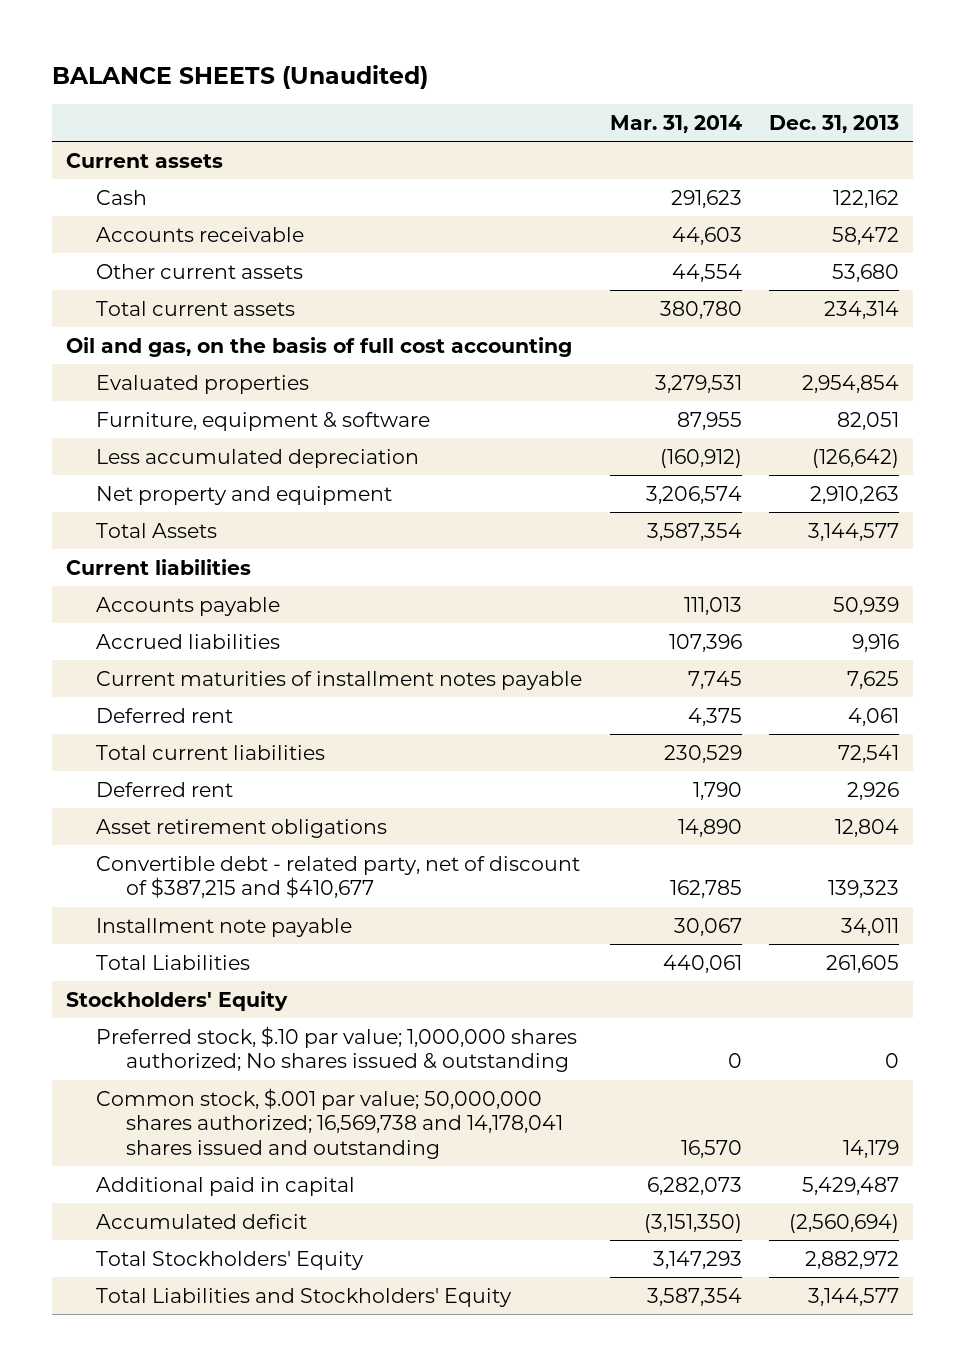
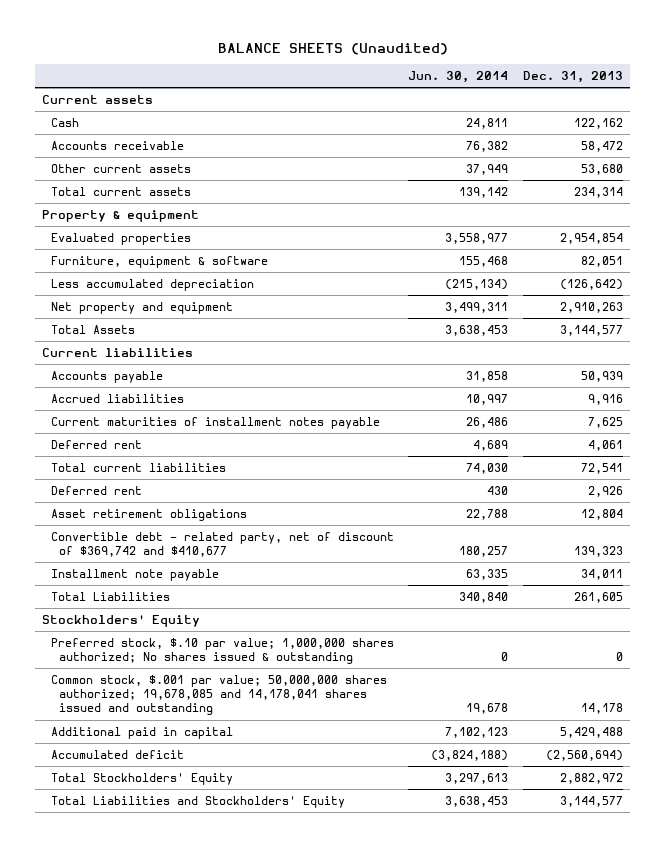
- | Mar. 31, 2014 | Dec. 31, 2013
+ | Jun. 30, 2014 | Dec. 31, 2013
- Oil and gas, on the basis of full cost accounting
+ Property & equipment
- Convertible debt - related party, net of discount of $387,215 and $410,677 | 162,785 | 139,323
+ Convertible debt - related party, net of discount of $369,742 and $410,677 | 180,257 | 139,323
- Common stock, $.001 par value; 50,000,000 shares authorized; 16,569,738 and 14,178,041 shares issued and outstanding | 16,570 | 14,179
- Additional paid in capital | 6,282,073 | 5,429,487
+ Common stock, $.001 par value; 50,000,000 shares authorized; 19,678,085 and 14,178,041 shares issued and outstanding | 19,678 | 14,178
+ Additional paid in capital | 7,102,123 | 5,429,488

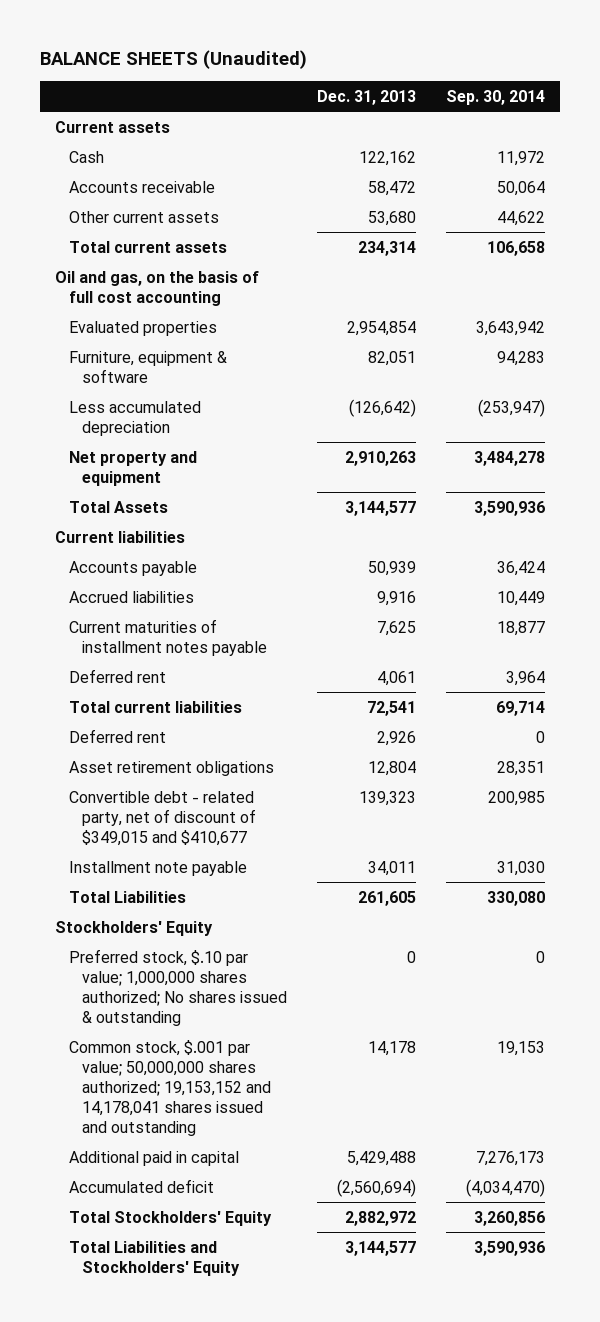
- | Jun. 30, 2014 | Dec. 31, 2013
+ | Dec. 31, 2013 | Sep. 30, 2014
- Property & equipment
+ Oil and gas, on the basis of full cost accounting
- Convertible debt - related party, net of discount of $369,742 and $410,677 | 180,257 | 139,323
+ Convertible debt - related party, net of discount of $349,015 and $410,677 | 139,323 | 200,985
- Common stock, $.001 par value; 50,000,000 shares authorized; 19,678,085 and 14,178,041 shares issued and outstanding | 19,678 | 14,178
+ Common stock, $.001 par value; 50,000,000 shares authorized; 19,153,152 and 14,178,041 shares issued and outstanding | 14,178 | 19,153

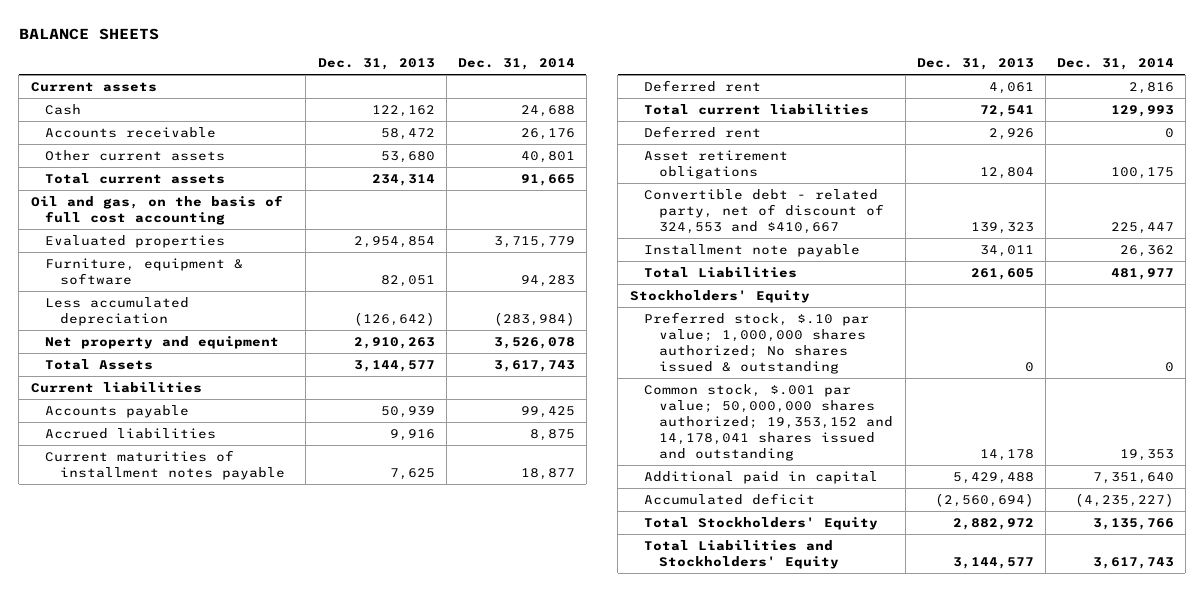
- BALANCE SHEETS (Unaudited)
+ BALANCE SHEETS
- | Dec. 31, 2013 | Sep. 30, 2014
+ | Dec. 31, 2013 | Dec. 31, 2014
- Convertible debt - related party, net of discount of $349,015 and $410,677 | 139,323 | 200,985
+ Convertible debt - related party, net of discount of 324,553 and $410,667 | 139,323 | 225,447
- Common stock, $.001 par value; 50,000,000 shares authorized; 19,153,152 and 14,178,041 shares issued and outstanding | 14,178 | 19,153
+ Common stock, $.001 par value; 50,000,000 shares authorized; 19,353,152 and 14,178,041 shares issued and outstanding | 14,178 | 19,353

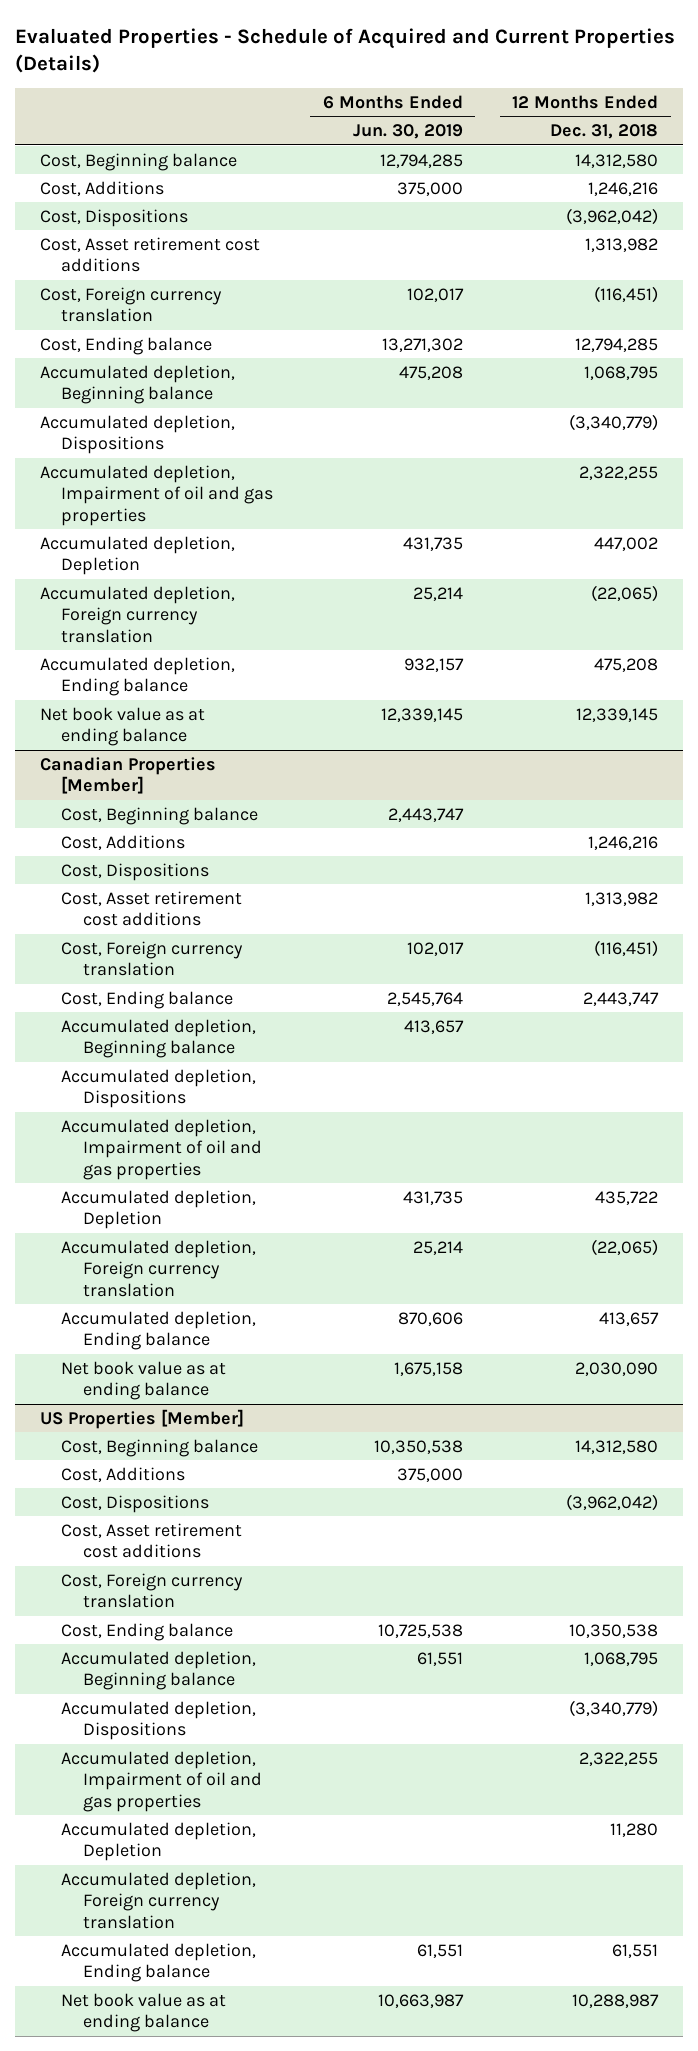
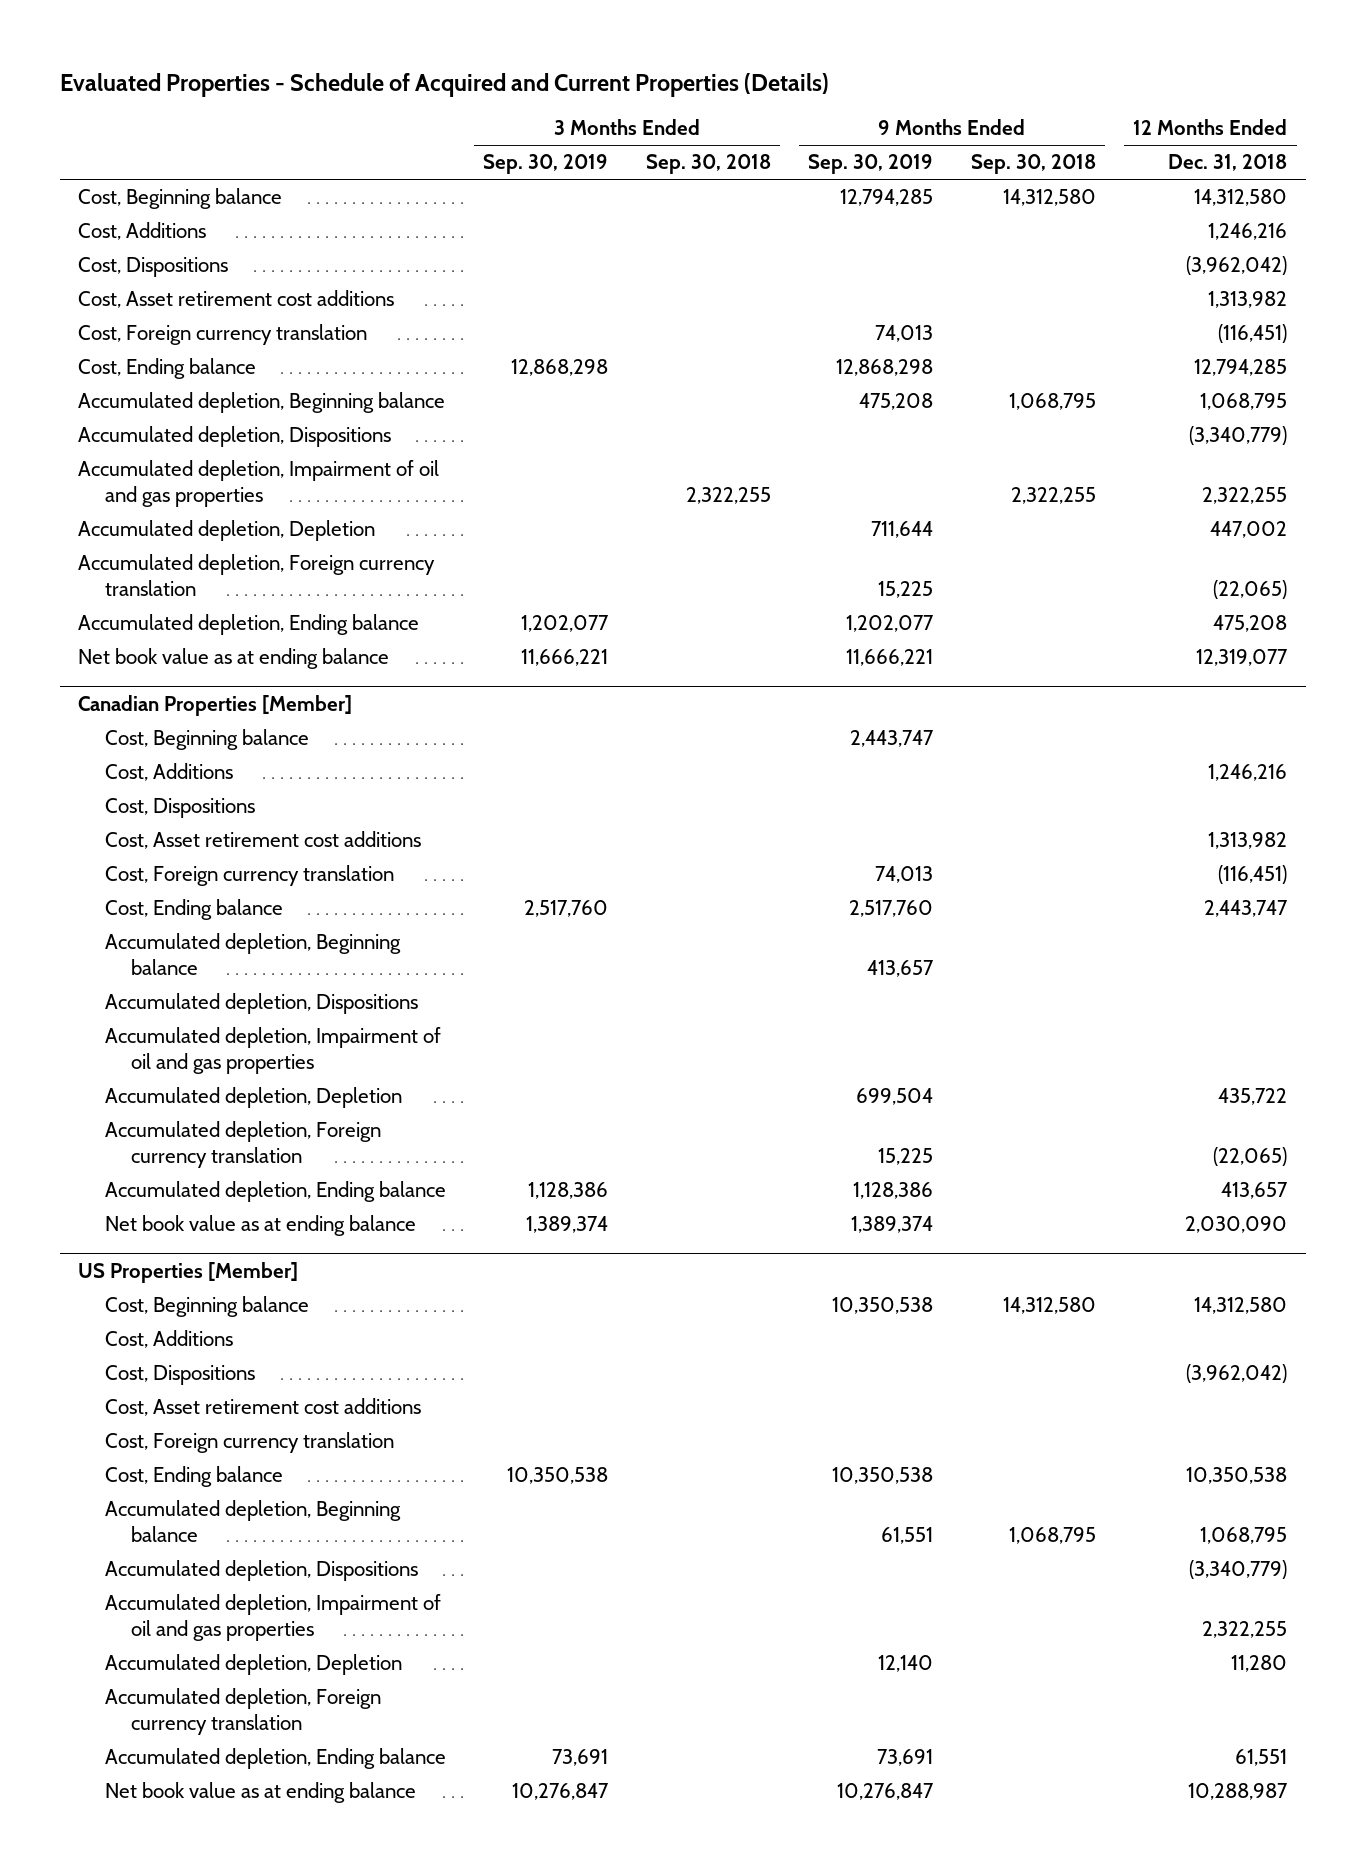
- | 6 Months Ended Jun. 30, 2019 | 12 Months Ended Dec. 31, 2018
+ | 3 Months Ended Sep. 30, 2019 | 3 Months Ended Sep. 30, 2018 | 9 Months Ended Sep. 30, 2019 | 9 Months Ended Sep. 30, 2018 | 12 Months Ended Dec. 31, 2018
- Net book value as at ending balance | 12,339,145 | 12,339,145
+ Net book value as at ending balance | 11,666,221 | | 11,666,221 | | 12,319,077

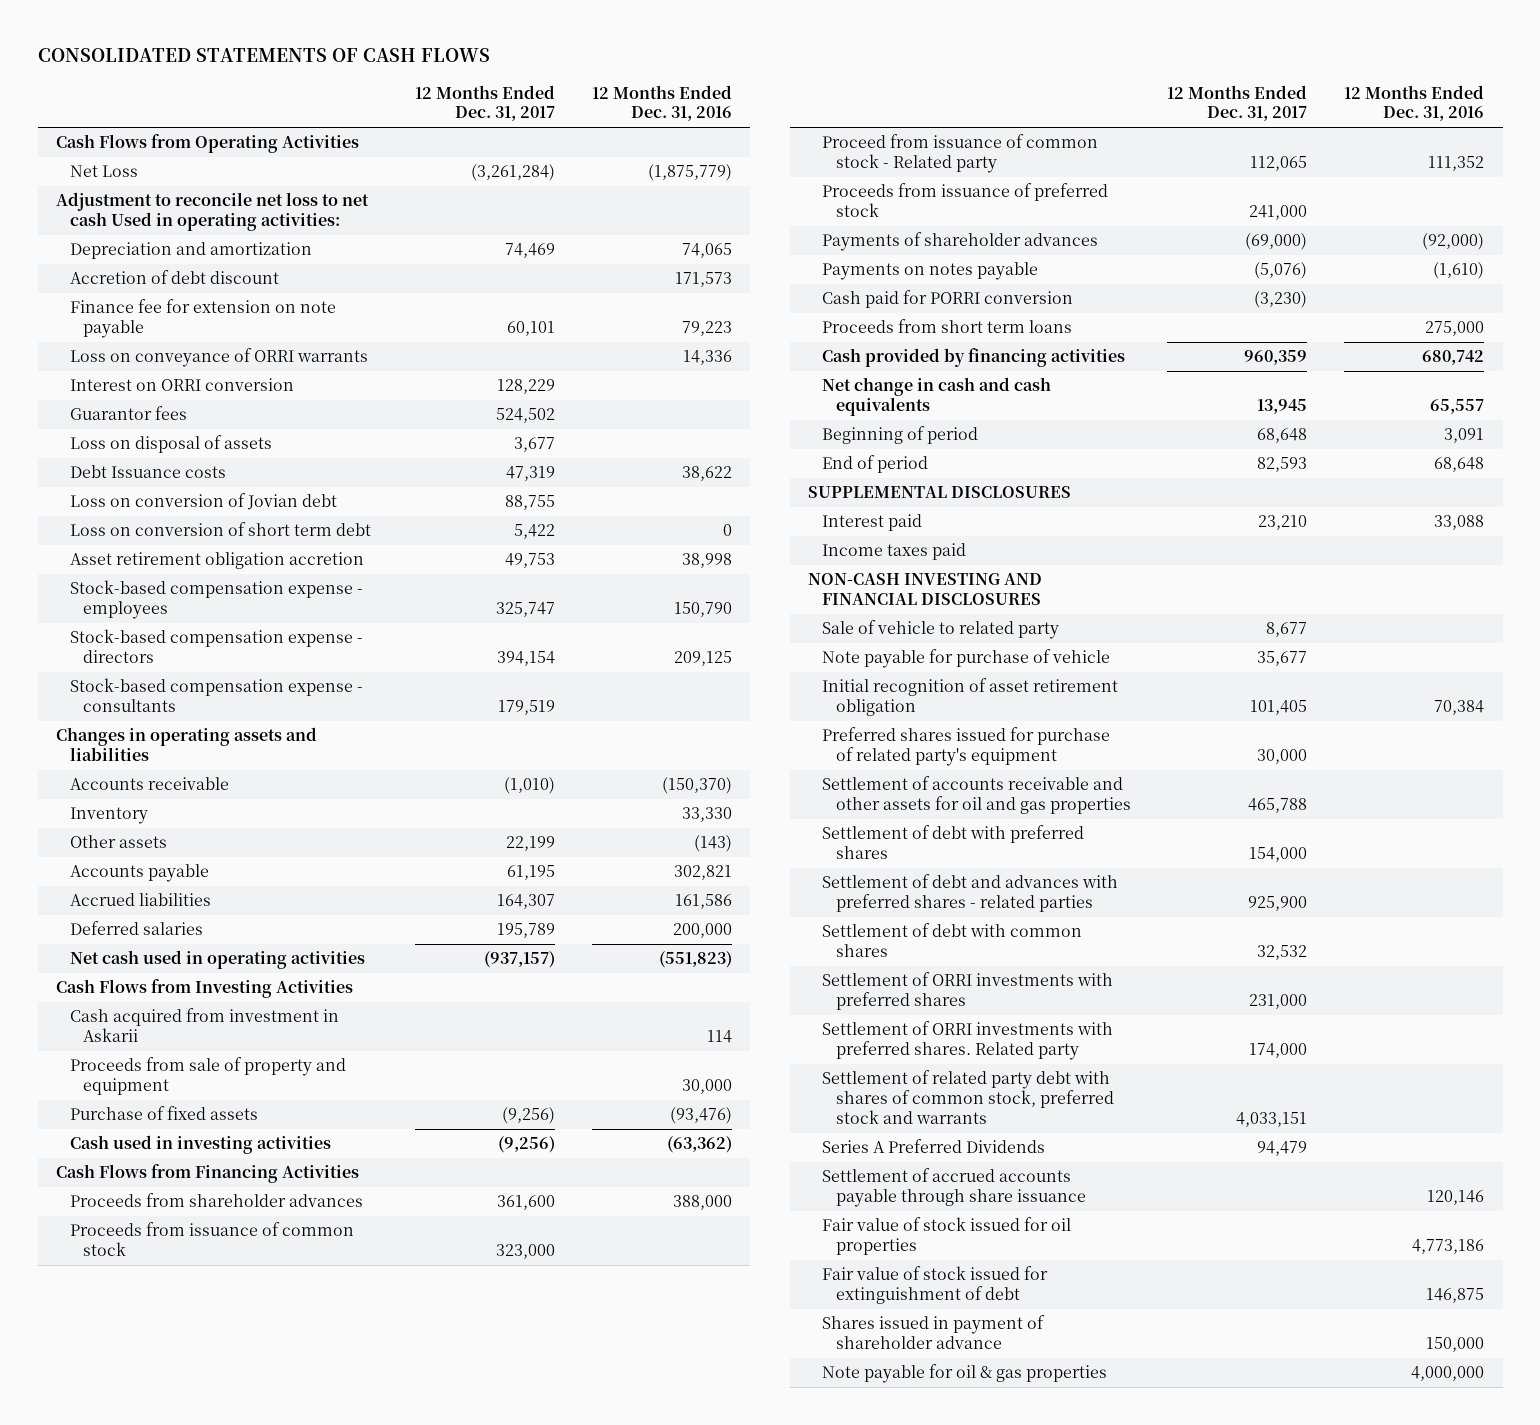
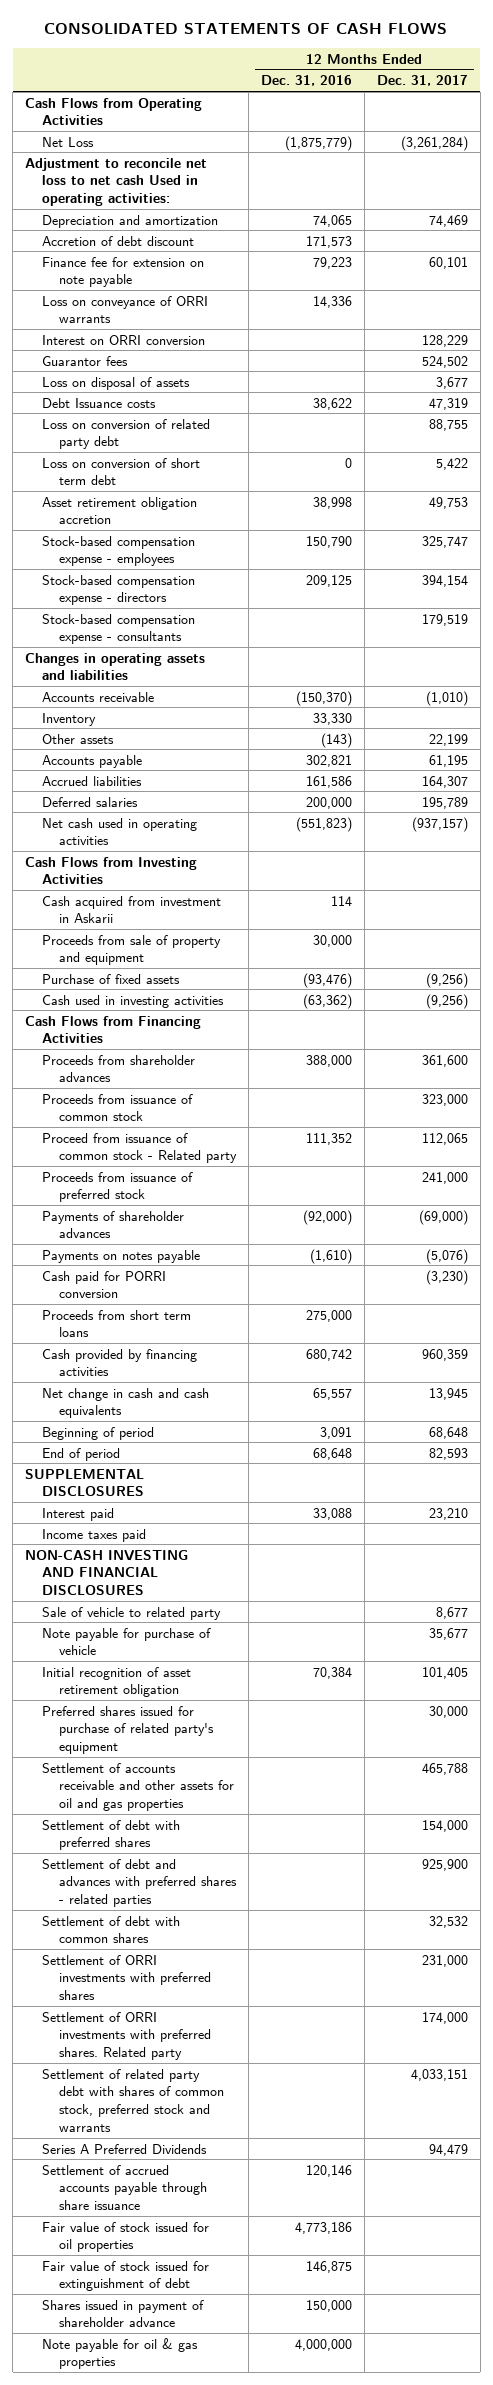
- | 12 Months Ended Dec. 31, 2017 | 12 Months Ended Dec. 31, 2016
+ | 12 Months Ended Dec. 31, 2016 | 12 Months Ended Dec. 31, 2017
- Loss on conversion of Jovian debt | 88,755 |
+ Loss on conversion of related party debt | | 88,755

